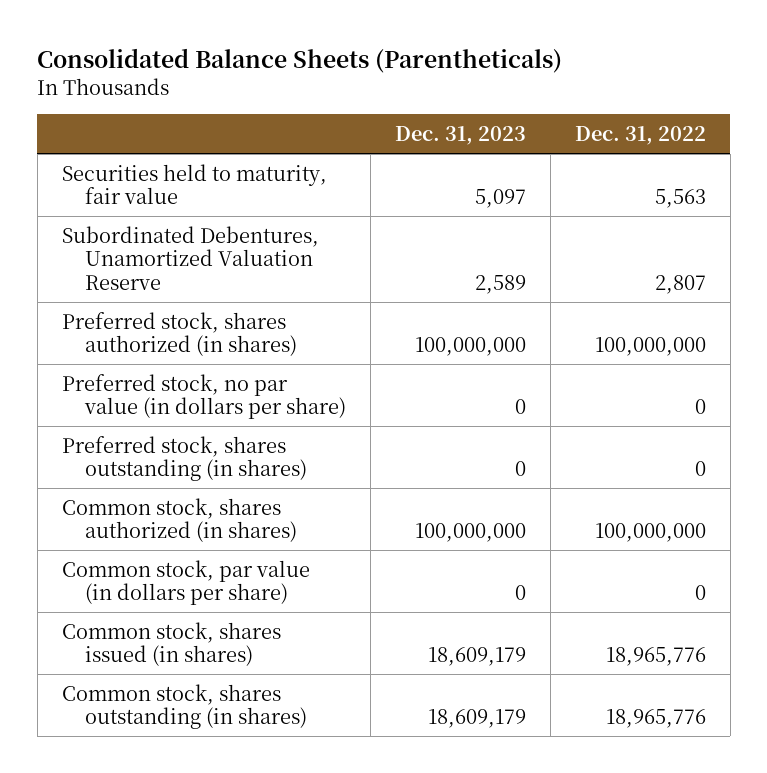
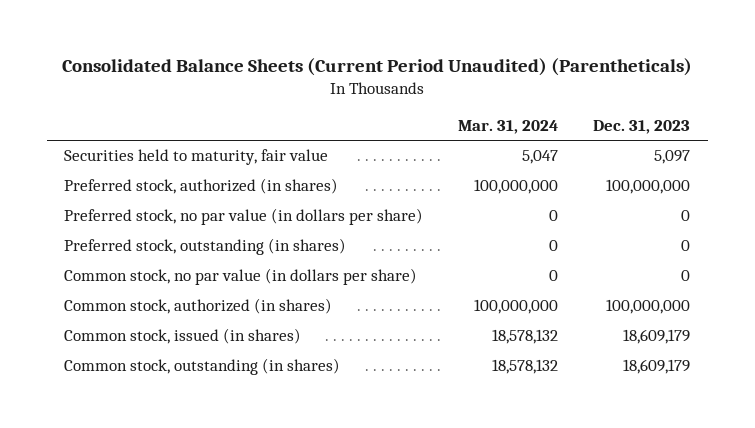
- Consolidated Balance Sheets (Parentheticals)
+ Consolidated Balance Sheets (Current Period Unaudited) (Parentheticals)
- | Dec. 31, 2023 | Dec. 31, 2022
+ | Mar. 31, 2024 | Dec. 31, 2023
- Subordinated Debentures, Unamortized Valuation Reserve | 2,589 | 2,807
- Preferred stock, shares authorized (in shares) | 100,000,000 | 100,000,000
+ Preferred stock, authorized (in shares) | 100,000,000 | 100,000,000
- Preferred stock, shares outstanding (in shares) | 0 | 0
- Common stock, shares authorized (in shares) | 100,000,000 | 100,000,000
- Common stock, par value (in dollars per share) | 0 | 0
- Common stock, shares issued (in shares) | 18,609,179 | 18,965,776
- Common stock, shares outstanding (in shares) | 18,609,179 | 18,965,776
+ Preferred stock, outstanding (in shares) | 0 | 0
+ Common stock, no par value (in dollars per share) | 0 | 0
+ Common stock, authorized (in shares) | 100,000,000 | 100,000,000
+ Common stock, issued (in shares) | 18,578,132 | 18,609,179
+ Common stock, outstanding (in shares) | 18,578,132 | 18,609,179

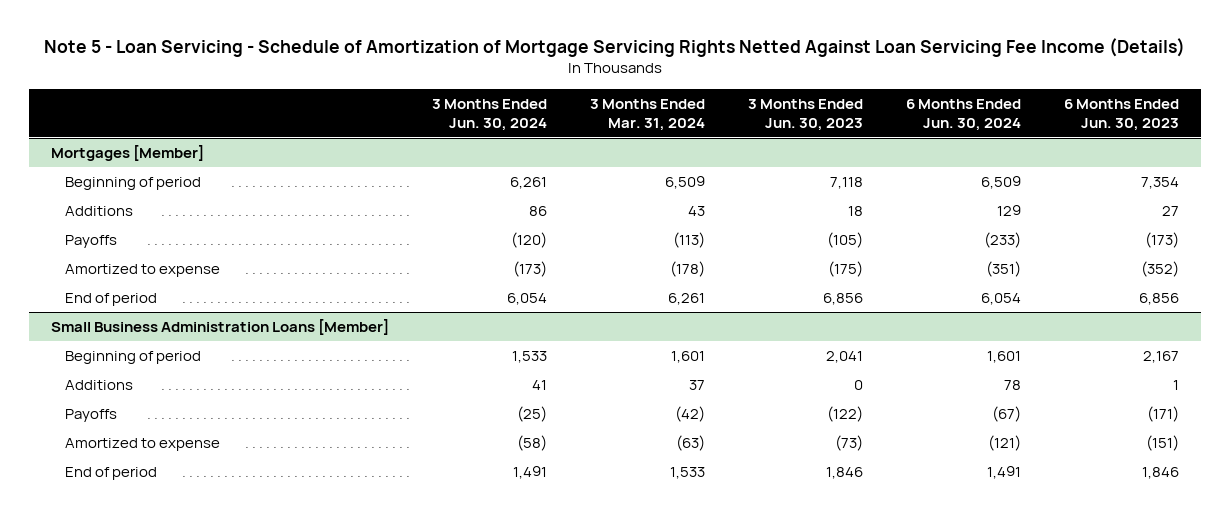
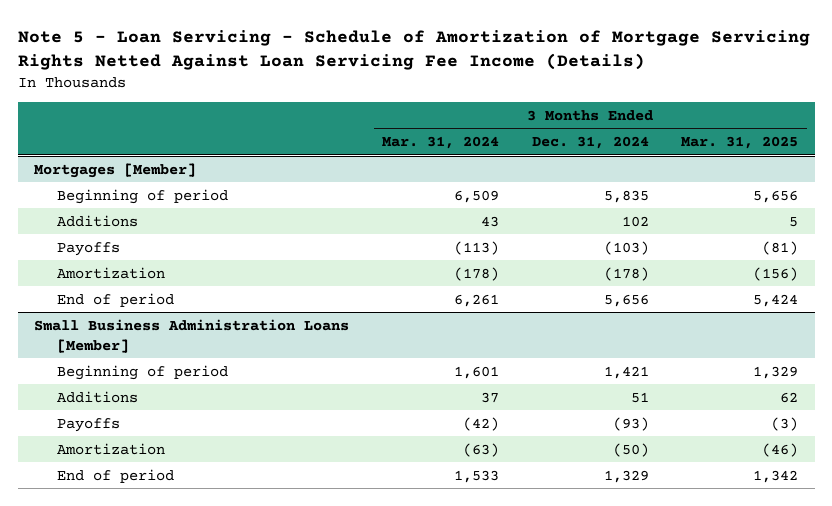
- | 3 Months Ended Jun. 30, 2024 | 3 Months Ended Mar. 31, 2024 | 3 Months Ended Jun. 30, 2023 | 6 Months Ended Jun. 30, 2024 | 6 Months Ended Jun. 30, 2023
+ | 3 Months Ended Mar. 31, 2024 | 3 Months Ended Dec. 31, 2024 | 3 Months Ended Mar. 31, 2025
@ Mortgages [Member]
- Amortized to expense | (173) | (178) | (175) | (351) | (352)
+ Amortization | (178) | (178) | (156)
@ Small Business Administration Loans [Member]
- Amortized to expense | (58) | (63) | (73) | (121) | (151)
+ Amortization | (63) | (50) | (46)

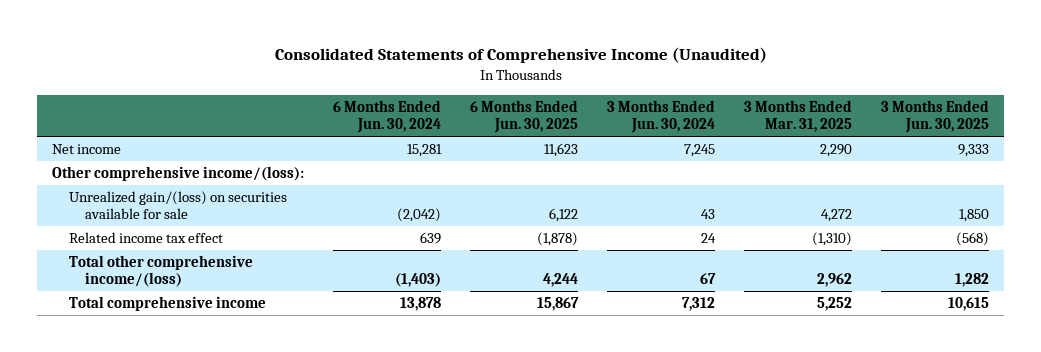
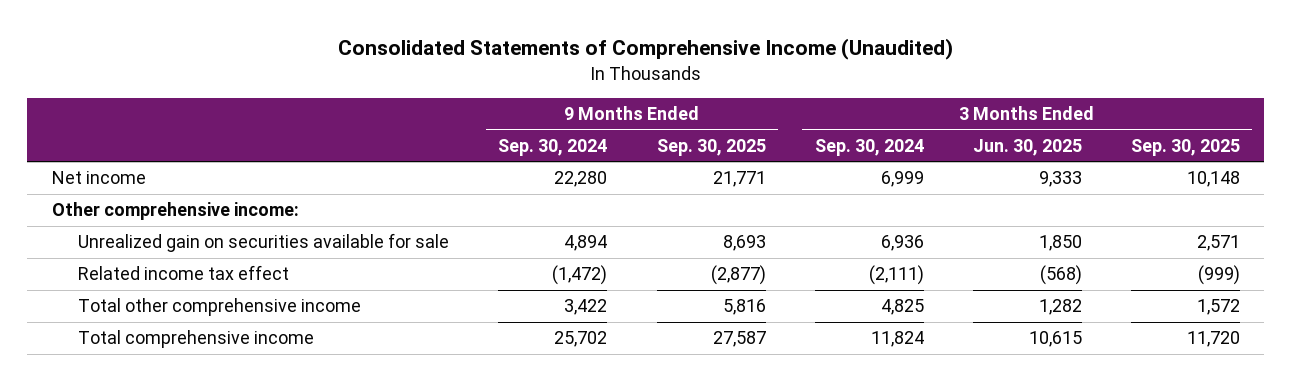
- | 6 Months Ended Jun. 30, 2024 | 6 Months Ended Jun. 30, 2025 | 3 Months Ended Jun. 30, 2024 | 3 Months Ended Mar. 31, 2025 | 3 Months Ended Jun. 30, 2025
+ | 9 Months Ended Sep. 30, 2024 | 9 Months Ended Sep. 30, 2025 | 3 Months Ended Sep. 30, 2024 | 3 Months Ended Jun. 30, 2025 | 3 Months Ended Sep. 30, 2025
- Other comprehensive income/(loss):
- Unrealized gain/(loss) on securities available for sale | (2,042) | 6,122 | 43 | 4,272 | 1,850
+ Other comprehensive income:
+ Unrealized gain on securities available for sale | 4,894 | 8,693 | 6,936 | 1,850 | 2,571
- Total other comprehensive income/(loss) | (1,403) | 4,244 | 67 | 2,962 | 1,282
+ Total other comprehensive income | 3,422 | 5,816 | 4,825 | 1,282 | 1,572

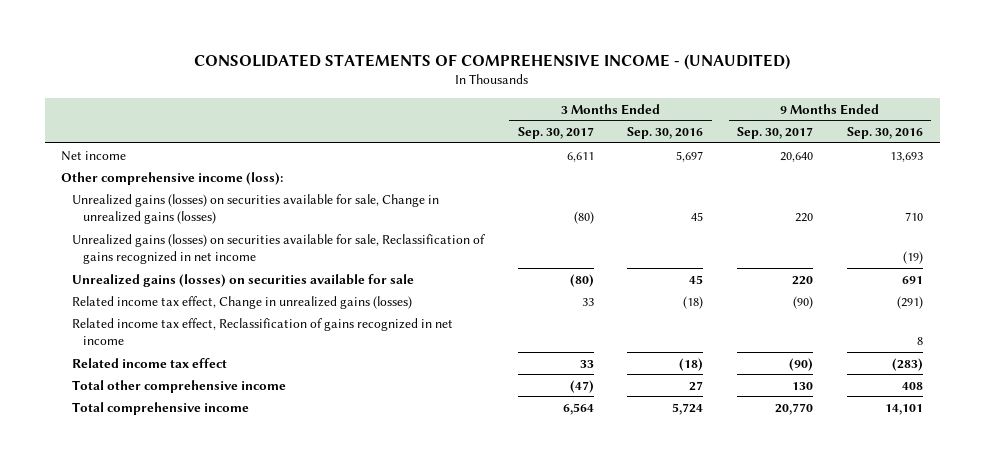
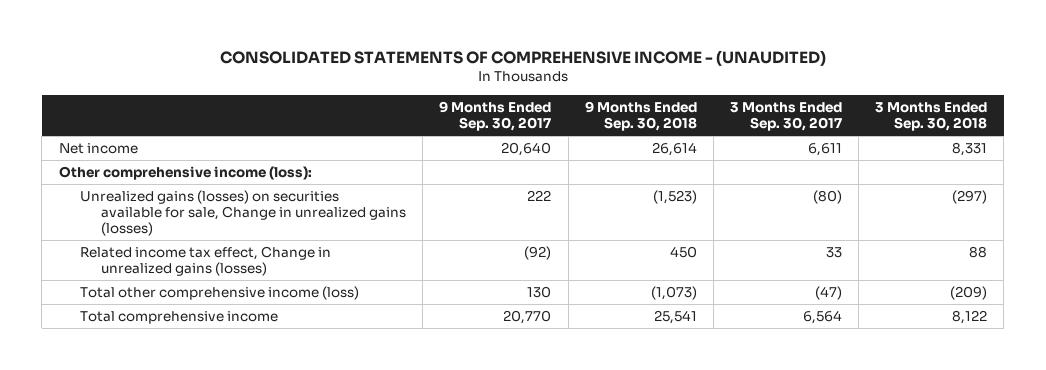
- | 3 Months Ended Sep. 30, 2017 | 3 Months Ended Sep. 30, 2016 | 9 Months Ended Sep. 30, 2017 | 9 Months Ended Sep. 30, 2016
+ | 9 Months Ended Sep. 30, 2017 | 9 Months Ended Sep. 30, 2018 | 3 Months Ended Sep. 30, 2017 | 3 Months Ended Sep. 30, 2018
- Unrealized gains (losses) on securities available for sale, Change in unrealized gains (losses) | (80) | 45 | 220 | 710
- Unrealized gains (losses) on securities available for sale, Reclassification of gains recognized in net income | | | | (19)
- Unrealized gains (losses) on securities available for sale | (80) | 45 | 220 | 691
- Related income tax effect, Change in unrealized gains (losses) | 33 | (18) | (90) | (291)
- Related income tax effect, Reclassification of gains recognized in net income | | | | 8
- Related income tax effect | 33 | (18) | (90) | (283)
- Total other comprehensive income | (47) | 27 | 130 | 408
+ Unrealized gains (losses) on securities available for sale, Change in unrealized gains (losses) | 222 | (1,523) | (80) | (297)
+ Related income tax effect, Change in unrealized gains (losses) | (92) | 450 | 33 | 88
+ Total other comprehensive income (loss) | 130 | (1,073) | (47) | (209)

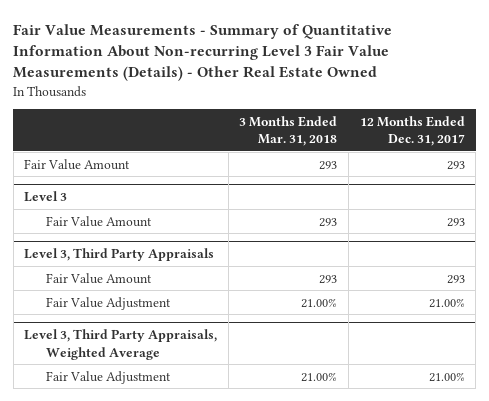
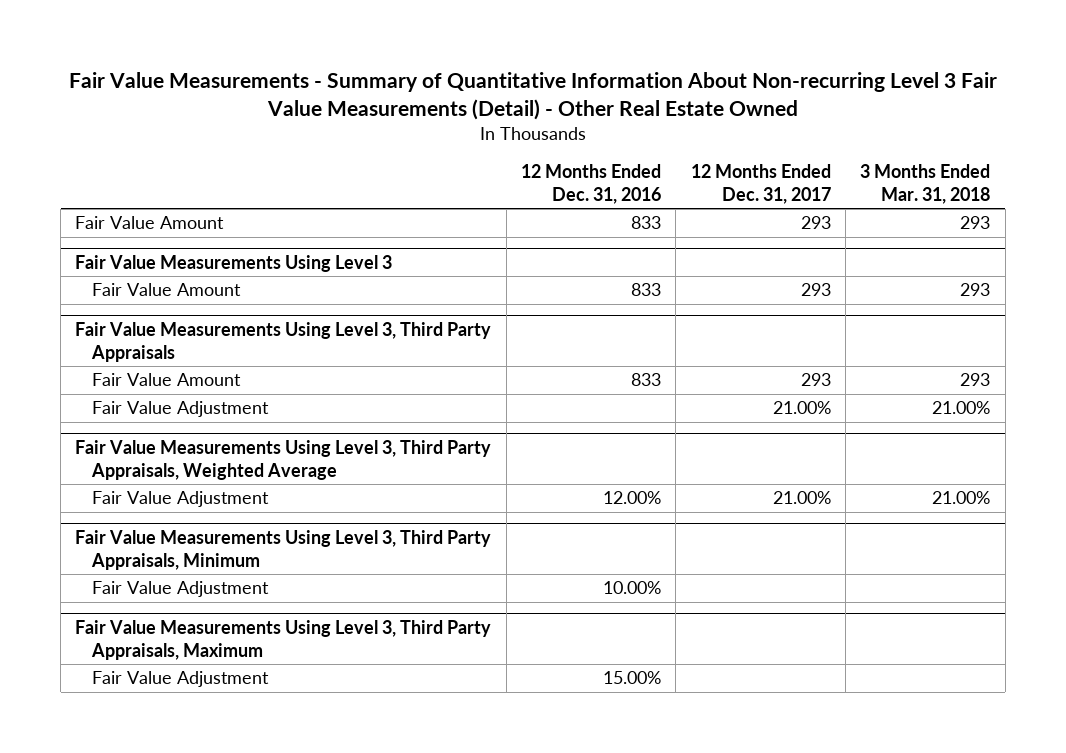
- Fair Value Measurements - Summary of Quantitative Information About Non-recurring Level 3 Fair Value Measurements (Details) - Other Real Estate Owned
+ Fair Value Measurements - Summary of Quantitative Information About Non-recurring Level 3 Fair Value Measurements (Detail) - Other Real Estate Owned
- | 3 Months Ended Mar. 31, 2018 | 12 Months Ended Dec. 31, 2017
+ | 12 Months Ended Dec. 31, 2016 | 12 Months Ended Dec. 31, 2017 | 3 Months Ended Mar. 31, 2018
- Level 3
+ Fair Value Measurements Using Level 3
- Level 3, Third Party Appraisals
+ Fair Value Measurements Using Level 3, Third Party Appraisals
- Level 3, Third Party Appraisals, Weighted Average
+ Fair Value Measurements Using Level 3, Third Party Appraisals, Weighted Average
+ Fair Value Measurements Using Level 3, Third Party Appraisals, Minimum
+ Fair Value Adjustment | 10.00% | |
+ Fair Value Measurements Using Level 3, Third Party Appraisals, Maximum
+ Fair Value Adjustment | 15.00% | |

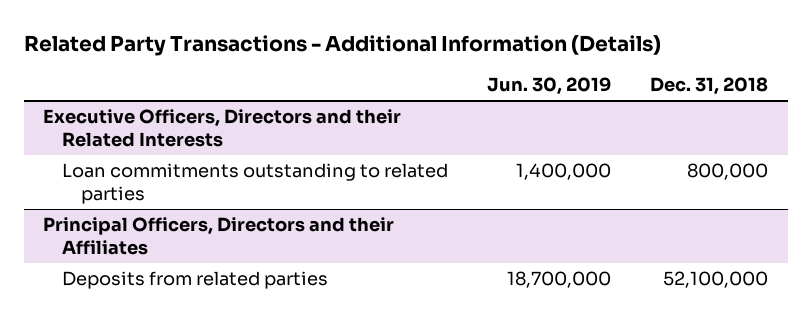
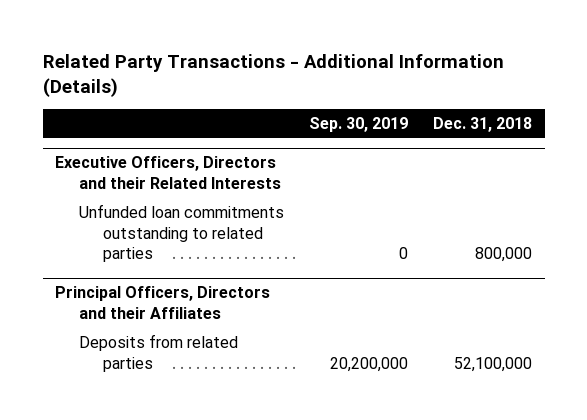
- | Jun. 30, 2019 | Dec. 31, 2018
+ | Sep. 30, 2019 | Dec. 31, 2018
@ Executive Officers, Directors and their Related Interests
- Loan commitments outstanding to related parties | 1,400,000 | 800,000
+ Unfunded loan commitments outstanding to related parties | 0 | 800,000

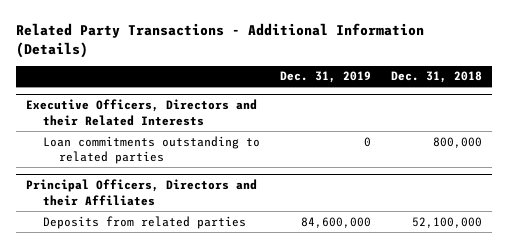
- | Sep. 30, 2019 | Dec. 31, 2018
+ | Dec. 31, 2019 | Dec. 31, 2018
@ Executive Officers, Directors and their Related Interests
- Unfunded loan commitments outstanding to related parties | 0 | 800,000
+ Loan commitments outstanding to related parties | 0 | 800,000

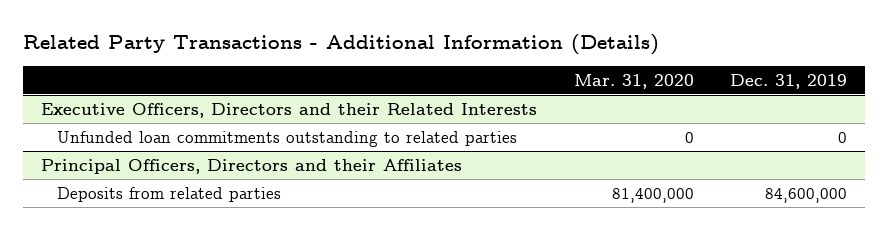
- | Dec. 31, 2019 | Dec. 31, 2018
+ | Mar. 31, 2020 | Dec. 31, 2019
@ Executive Officers, Directors and their Related Interests
- Loan commitments outstanding to related parties | 0 | 800,000
+ Unfunded loan commitments outstanding to related parties | 0 | 0

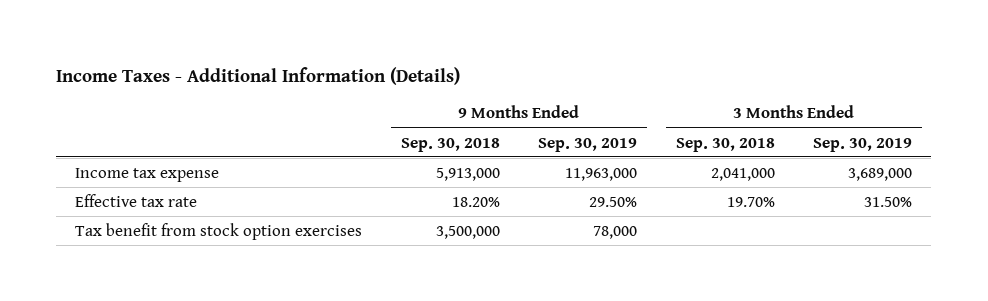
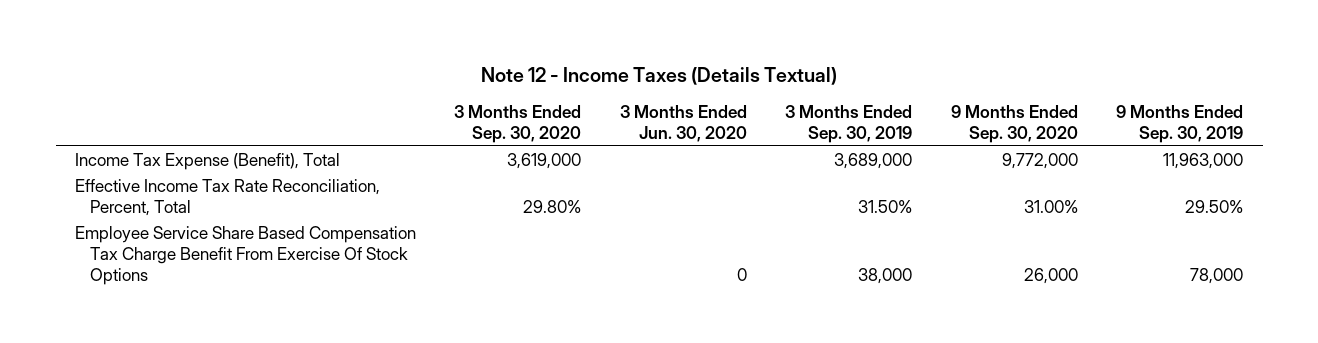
- Income Taxes - Additional Information (Details)
+ Note 12 - Income Taxes (Details Textual)
- | 9 Months Ended Sep. 30, 2018 | 9 Months Ended Sep. 30, 2019 | 3 Months Ended Sep. 30, 2018 | 3 Months Ended Sep. 30, 2019
+ | 3 Months Ended Sep. 30, 2020 | 3 Months Ended Jun. 30, 2020 | 3 Months Ended Sep. 30, 2019 | 9 Months Ended Sep. 30, 2020 | 9 Months Ended Sep. 30, 2019
- Income tax expense | 5,913,000 | 11,963,000 | 2,041,000 | 3,689,000
- Effective tax rate | 18.20% | 29.50% | 19.70% | 31.50%
- Tax benefit from stock option exercises | 3,500,000 | 78,000 | |
+ Income Tax Expense (Benefit), Total | 3,619,000 | | 3,689,000 | 9,772,000 | 11,963,000
+ Effective Income Tax Rate Reconciliation, Percent, Total | 29.80% | | 31.50% | 31.00% | 29.50%
+ Employee Service Share Based Compensation Tax Charge Benefit From Exercise Of Stock Options | | 0 | 38,000 | 26,000 | 78,000

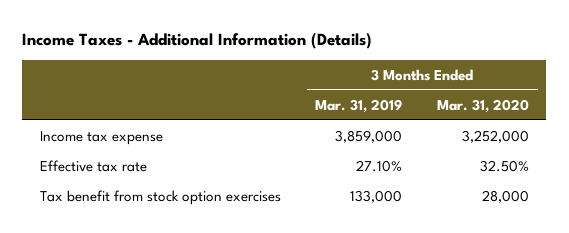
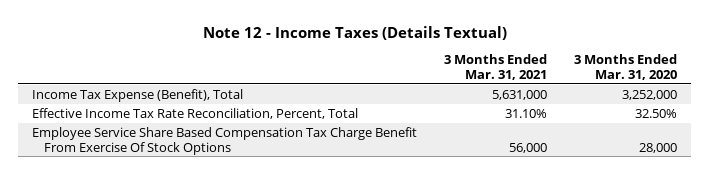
- Income Taxes - Additional Information (Details)
+ Note 12 - Income Taxes (Details Textual)
- | 3 Months Ended Mar. 31, 2019 | 3 Months Ended Mar. 31, 2020
+ | 3 Months Ended Mar. 31, 2021 | 3 Months Ended Mar. 31, 2020
- Income tax expense | 3,859,000 | 3,252,000
- Effective tax rate | 27.10% | 32.50%
- Tax benefit from stock option exercises | 133,000 | 28,000
+ Income Tax Expense (Benefit), Total | 5,631,000 | 3,252,000
+ Effective Income Tax Rate Reconciliation, Percent, Total | 31.10% | 32.50%
+ Employee Service Share Based Compensation Tax Charge Benefit From Exercise Of Stock Options | 56,000 | 28,000

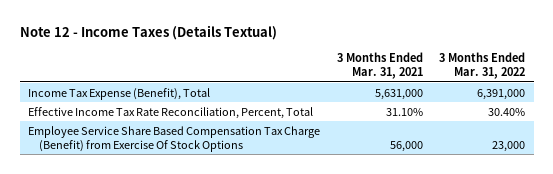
- | 3 Months Ended Mar. 31, 2021 | 3 Months Ended Mar. 31, 2020
+ | 3 Months Ended Mar. 31, 2021 | 3 Months Ended Mar. 31, 2022
- Employee Service Share Based Compensation Tax Charge Benefit From Exercise Of Stock Options | 56,000 | 28,000
+ Employee Service Share Based Compensation Tax Charge (Benefit) from Exercise Of Stock Options | 56,000 | 23,000

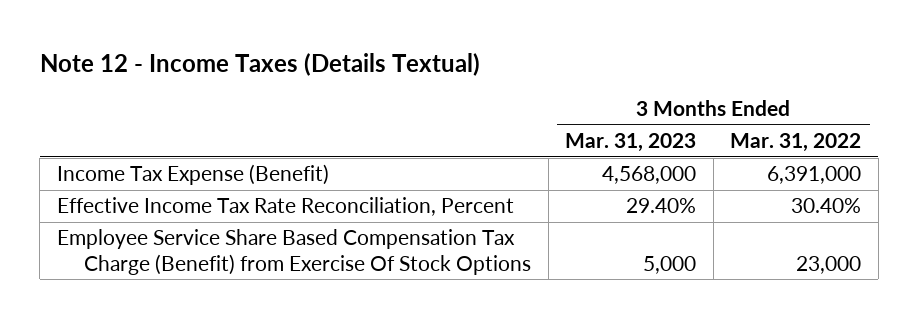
- | 3 Months Ended Mar. 31, 2021 | 3 Months Ended Mar. 31, 2022
+ | 3 Months Ended Mar. 31, 2023 | 3 Months Ended Mar. 31, 2022
- Income Tax Expense (Benefit), Total | 5,631,000 | 6,391,000
- Effective Income Tax Rate Reconciliation, Percent, Total | 31.10% | 30.40%
+ Income Tax Expense (Benefit) | 4,568,000 | 6,391,000
+ Effective Income Tax Rate Reconciliation, Percent | 29.40% | 30.40%

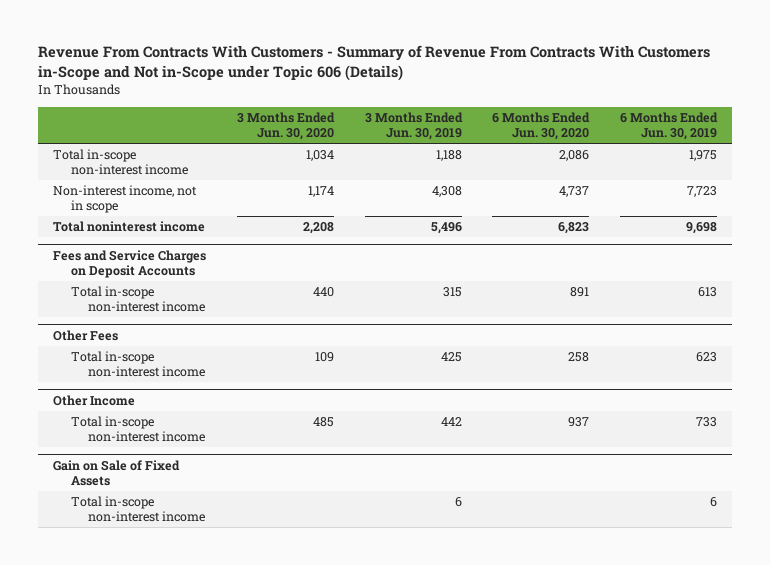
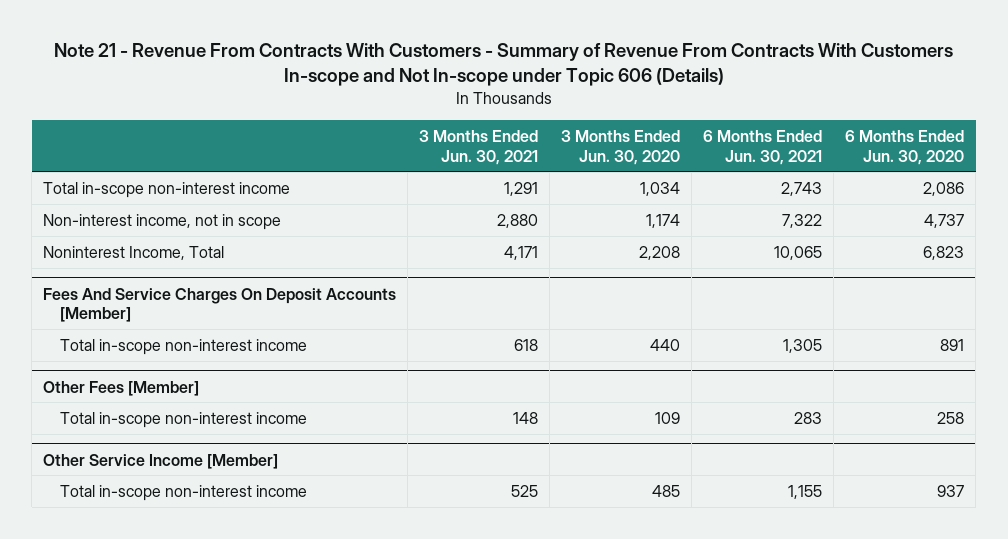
- Revenue From Contracts With Customers - Summary of Revenue From Contracts With Customers in-Scope and Not in-Scope under Topic 606 (Details)
+ Note 21 - Revenue From Contracts With Customers - Summary of Revenue From Contracts With Customers In-scope and Not In-scope under Topic 606 (Details)
- | 3 Months Ended Jun. 30, 2020 | 3 Months Ended Jun. 30, 2019 | 6 Months Ended Jun. 30, 2020 | 6 Months Ended Jun. 30, 2019
+ | 3 Months Ended Jun. 30, 2021 | 3 Months Ended Jun. 30, 2020 | 6 Months Ended Jun. 30, 2021 | 6 Months Ended Jun. 30, 2020
- Total noninterest income | 2,208 | 5,496 | 6,823 | 9,698
- Fees and Service Charges on Deposit Accounts
+ Noninterest Income, Total | 4,171 | 2,208 | 10,065 | 6,823
+ Fees And Service Charges On Deposit Accounts [Member]
- Other Fees
+ Other Fees [Member]
- Other Income
+ Other Service Income [Member]
- Gain on Sale of Fixed Assets
- Total in-scope non-interest income | | 6 | | 6

